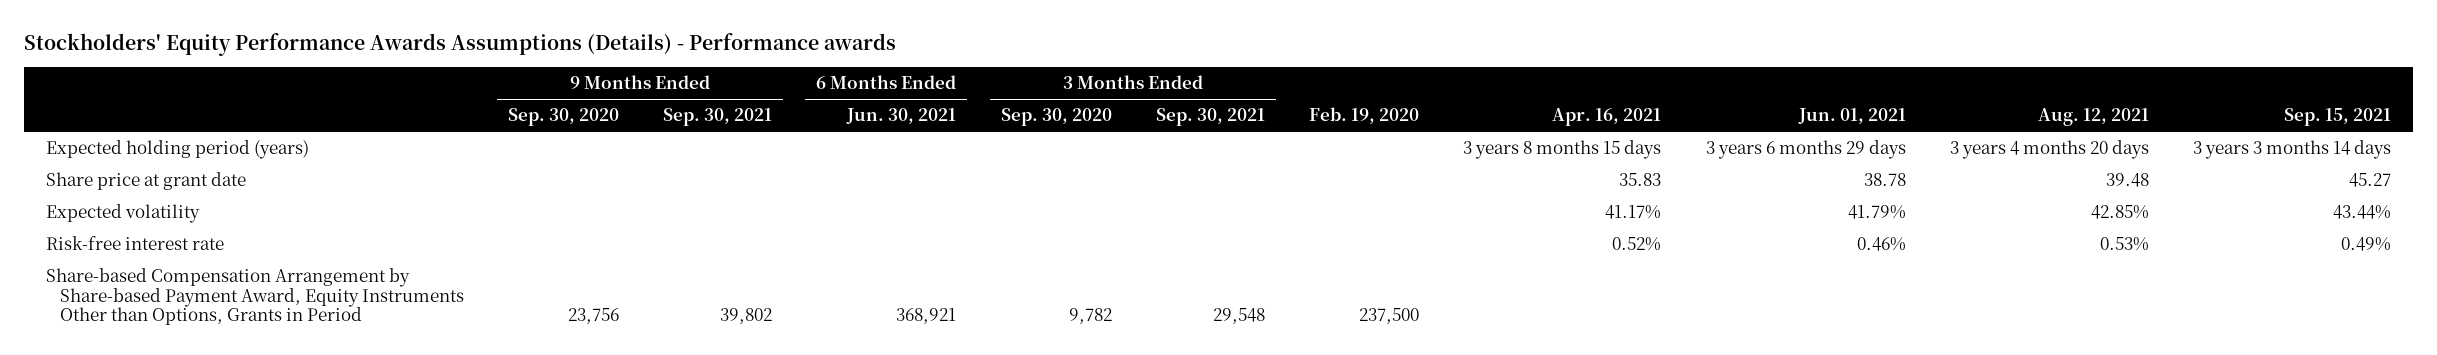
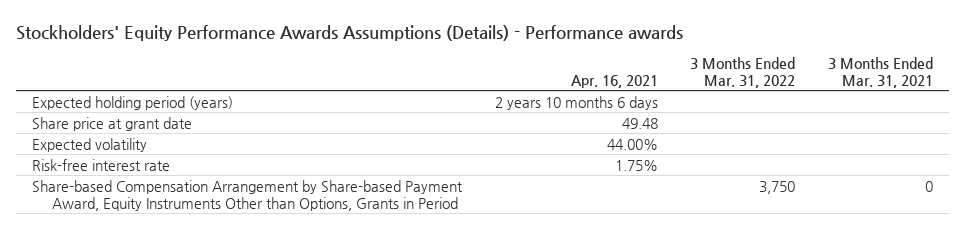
- | 9 Months Ended Sep. 30, 2020 | 9 Months Ended Sep. 30, 2021 | 6 Months Ended Jun. 30, 2021 | 3 Months Ended Sep. 30, 2020 | 3 Months Ended Sep. 30, 2021 | Feb. 19, 2020 | Apr. 16, 2021 | Jun. 01, 2021 | Aug. 12, 2021 | Sep. 15, 2021
+ | Apr. 16, 2021 | 3 Months Ended Mar. 31, 2022 | 3 Months Ended Mar. 31, 2021
- Expected holding period (years) | | | | | | | 3 years 8 months 15 days | 3 years 6 months 29 days | 3 years 4 months 20 days | 3 years 3 months 14 days
- Share price at grant date | | | | | | | 35.83 | 38.78 | 39.48 | 45.27
- Expected volatility | | | | | | | 41.17% | 41.79% | 42.85% | 43.44%
- Risk-free interest rate | | | | | | | 0.52% | 0.46% | 0.53% | 0.49%
+ Expected holding period (years) | 2 years 10 months 6 days | |
+ Share price at grant date | 49.48 | |
+ Expected volatility | 44.00% | |
+ Risk-free interest rate | 1.75% | |

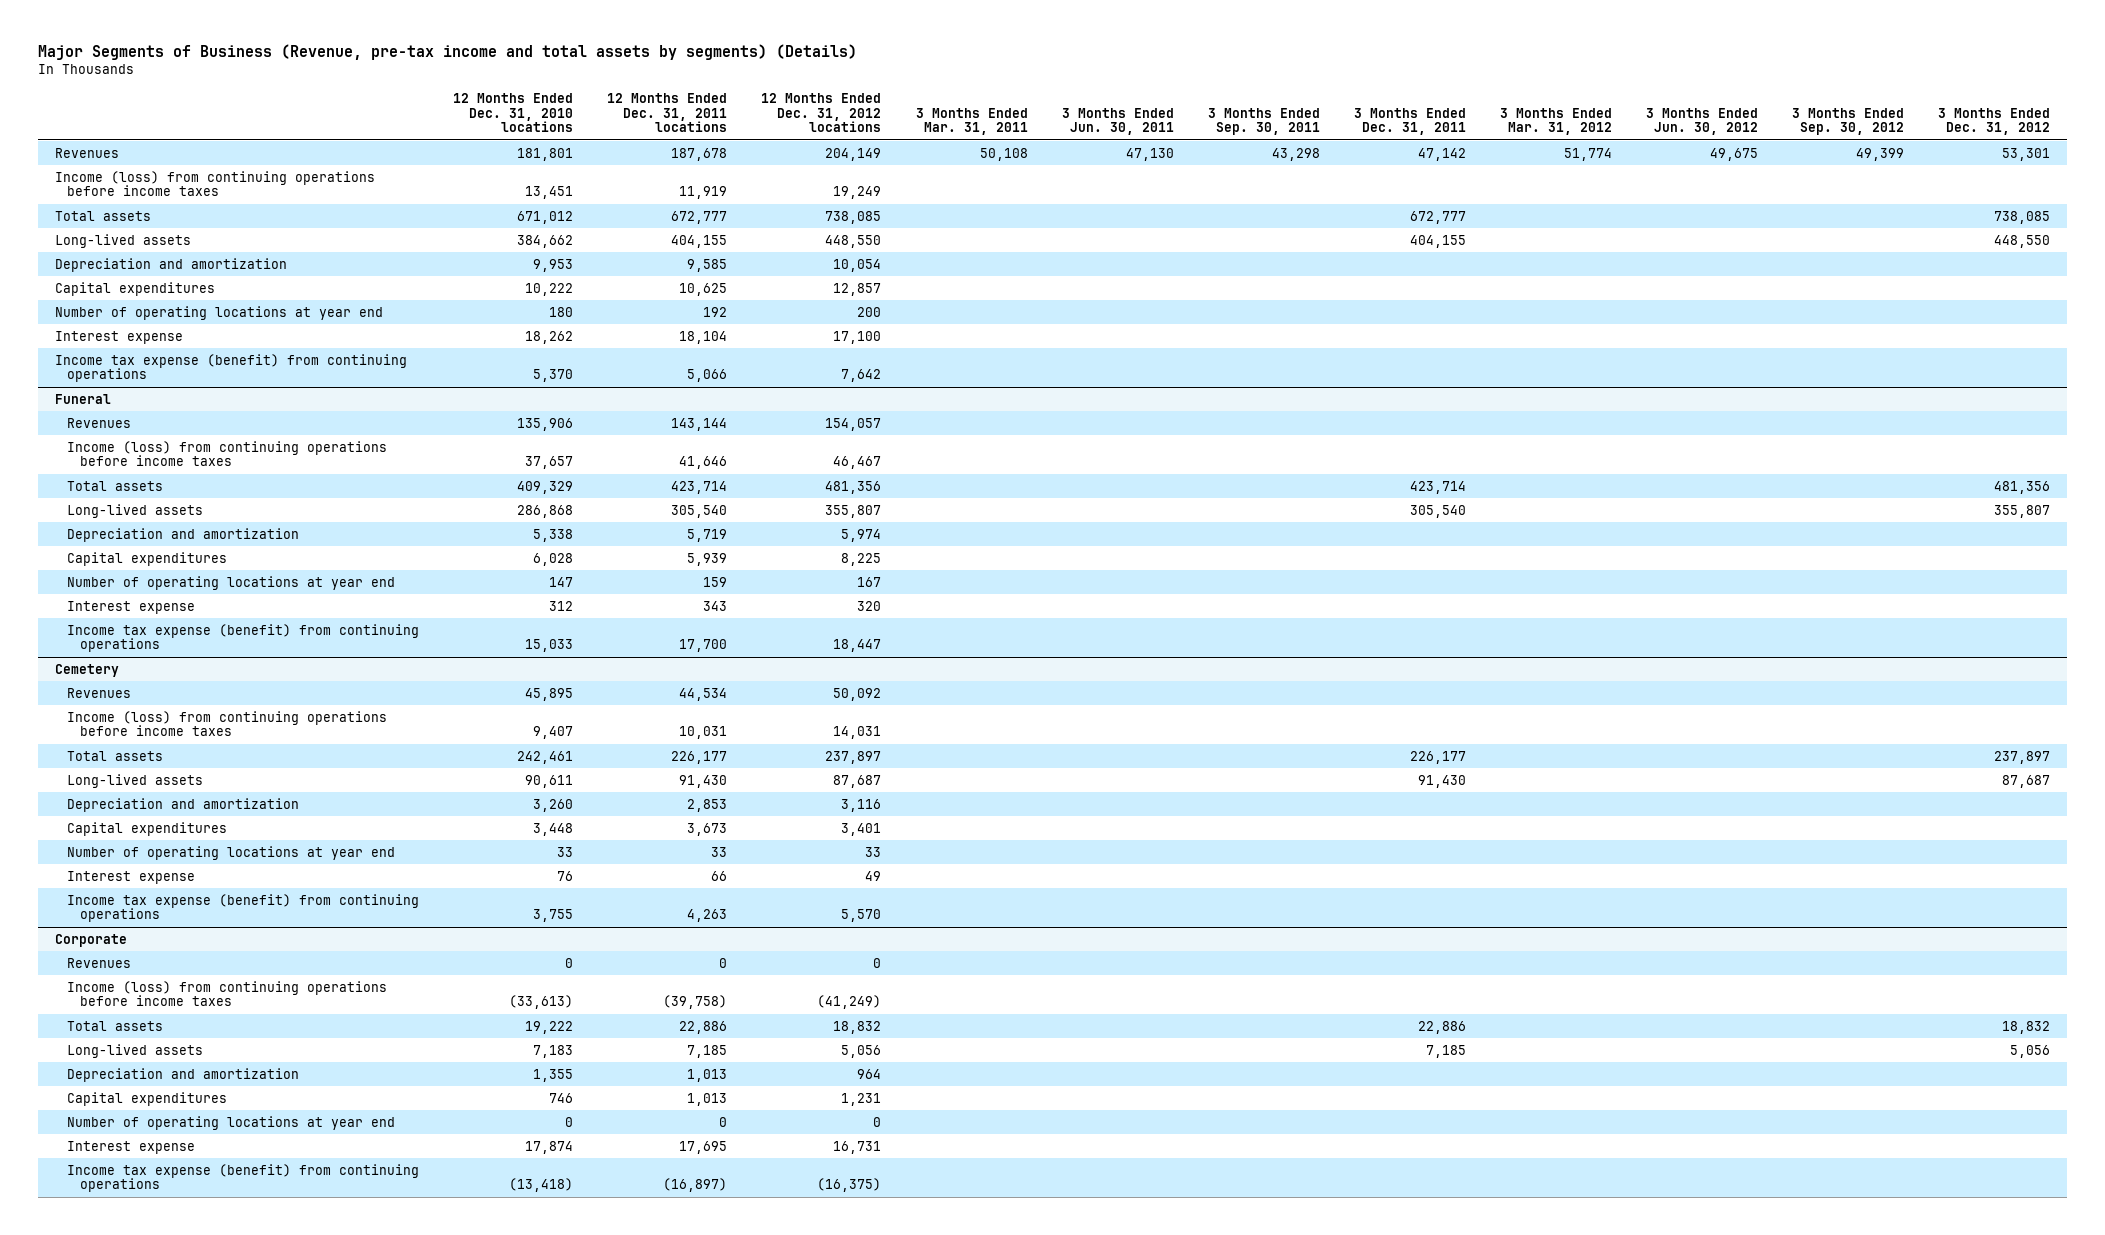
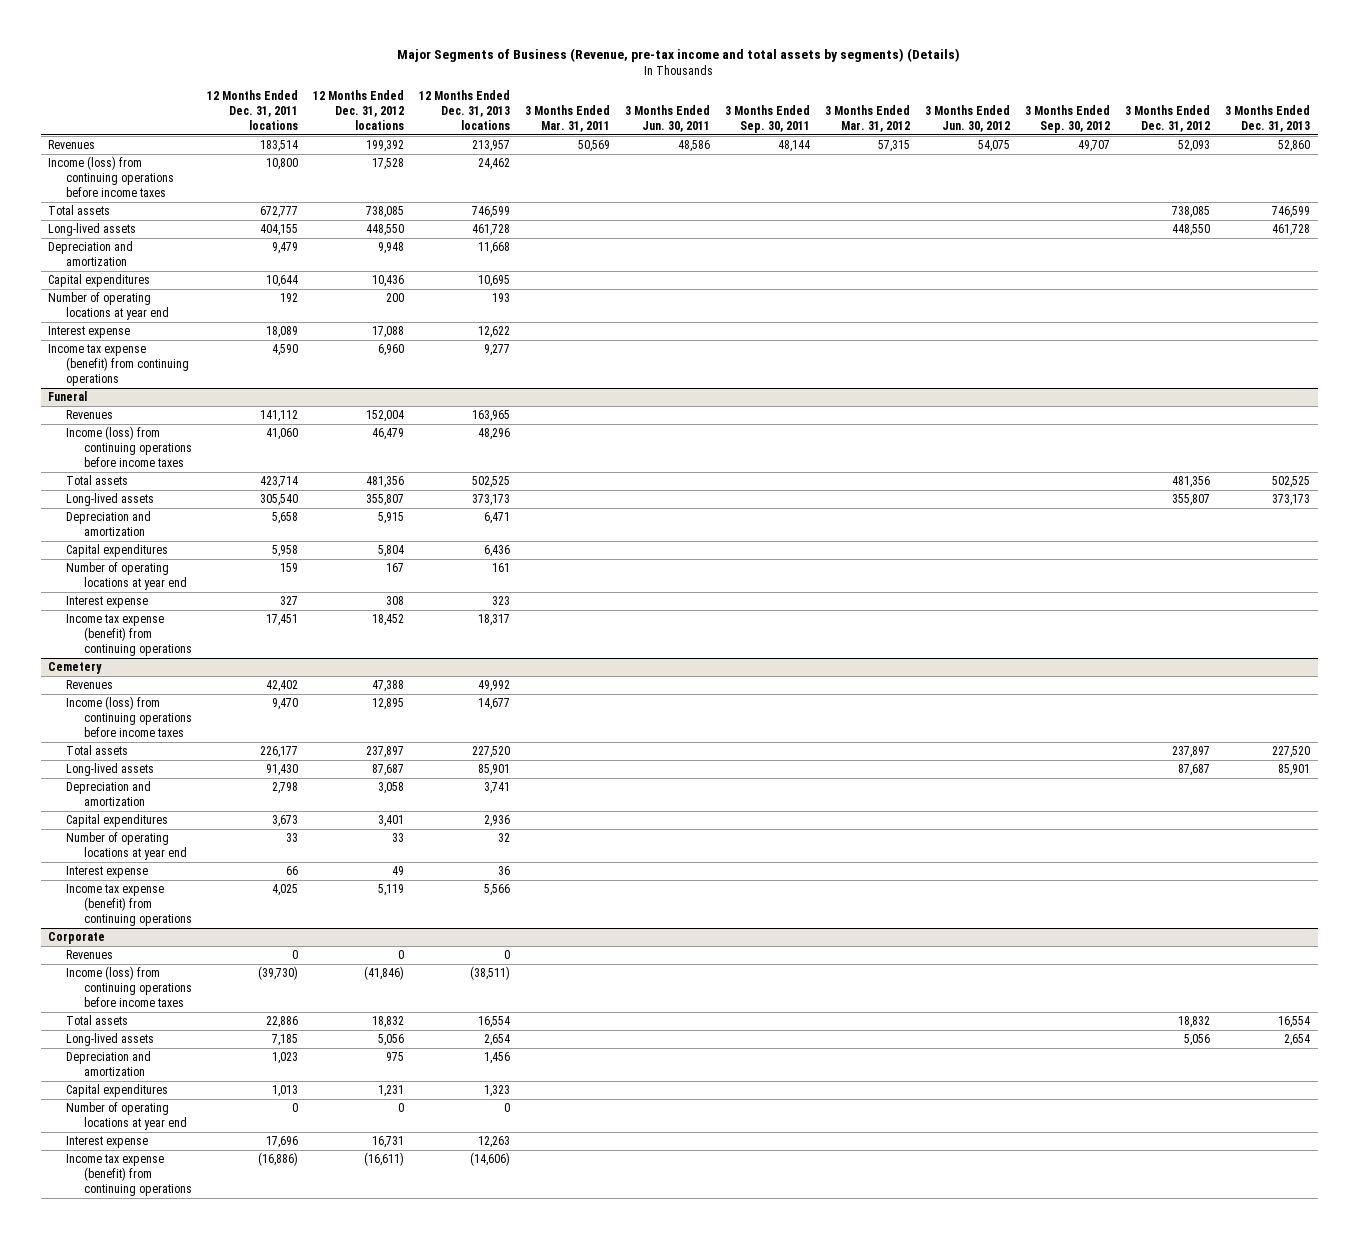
- | 12 Months Ended Dec. 31, 2010 locations | 12 Months Ended Dec. 31, 2011 locations | 12 Months Ended Dec. 31, 2012 locations | 3 Months Ended Mar. 31, 2011 | 3 Months Ended Jun. 30, 2011 | 3 Months Ended Sep. 30, 2011 | 3 Months Ended Dec. 31, 2011 | 3 Months Ended Mar. 31, 2012 | 3 Months Ended Jun. 30, 2012 | 3 Months Ended Sep. 30, 2012 | 3 Months Ended Dec. 31, 2012
+ | 12 Months Ended Dec. 31, 2011 locations | 12 Months Ended Dec. 31, 2012 locations | 12 Months Ended Dec. 31, 2013 locations | 3 Months Ended Mar. 31, 2011 | 3 Months Ended Jun. 30, 2011 | 3 Months Ended Sep. 30, 2011 | 3 Months Ended Mar. 31, 2012 | 3 Months Ended Jun. 30, 2012 | 3 Months Ended Sep. 30, 2012 | 3 Months Ended Dec. 31, 2012 | 3 Months Ended Dec. 31, 2013
- Revenues | 181,801 | 187,678 | 204,149 | 50,108 | 47,130 | 43,298 | 47,142 | 51,774 | 49,675 | 49,399 | 53,301
- Income (loss) from continuing operations before income taxes | 13,451 | 11,919 | 19,249 | | | | | | | |
+ Revenues | 183,514 | 199,392 | 213,957 | 50,569 | 48,586 | 48,144 | 57,315 | 54,075 | 49,707 | 52,093 | 52,860
+ Income (loss) from continuing operations before income taxes | 10,800 | 17,528 | 24,462 | | | | | | | |
- Depreciation and amortization | 9,953 | 9,585 | 10,054 | | | | | | | |
- Capital expenditures | 10,222 | 10,625 | 12,857 | | | | | | | |
+ Depreciation and amortization | 9,479 | 9,948 | 11,668 | | | | | | | |
+ Capital expenditures | 10,644 | 10,436 | 10,695 | | | | | | | |
- Interest expense | 18,262 | 18,104 | 17,100 | | | | | | | |
- Income tax expense (benefit) from continuing operations | 5,370 | 5,066 | 7,642 | | | | | | | |
+ Interest expense | 18,089 | 17,088 | 12,622 | | | | | | | |
+ Income tax expense (benefit) from continuing operations | 4,590 | 6,960 | 9,277 | | | | | | | |
@ Funeral
- Revenues | 135,906 | 143,144 | 154,057 | | | | | | | |
- Income (loss) from continuing operations before income taxes | 37,657 | 41,646 | 46,467 | | | | | | | |
+ Revenues | 141,112 | 152,004 | 163,965 | | | | | | | |
+ Income (loss) from continuing operations before income taxes | 41,060 | 46,479 | 48,296 | | | | | | | |
- Depreciation and amortization | 5,338 | 5,719 | 5,974 | | | | | | | |
- Capital expenditures | 6,028 | 5,939 | 8,225 | | | | | | | |
+ Depreciation and amortization | 5,658 | 5,915 | 6,471 | | | | | | | |
+ Capital expenditures | 5,958 | 5,804 | 6,436 | | | | | | | |
- Interest expense | 312 | 343 | 320 | | | | | | | |
- Income tax expense (benefit) from continuing operations | 15,033 | 17,700 | 18,447 | | | | | | | |
+ Interest expense | 327 | 308 | 323 | | | | | | | |
+ Income tax expense (benefit) from continuing operations | 17,451 | 18,452 | 18,317 | | | | | | | |
@ Cemetery
- Revenues | 45,895 | 44,534 | 50,092 | | | | | | | |
- Income (loss) from continuing operations before income taxes | 9,407 | 10,031 | 14,031 | | | | | | | |
+ Revenues | 42,402 | 47,388 | 49,992 | | | | | | | |
+ Income (loss) from continuing operations before income taxes | 9,470 | 12,895 | 14,677 | | | | | | | |
- Depreciation and amortization | 3,260 | 2,853 | 3,116 | | | | | | | |
+ Depreciation and amortization | 2,798 | 3,058 | 3,741 | | | | | | | |
- Income tax expense (benefit) from continuing operations | 3,755 | 4,263 | 5,570 | | | | | | | |
+ Income tax expense (benefit) from continuing operations | 4,025 | 5,119 | 5,566 | | | | | | | |
@ Corporate
- Income (loss) from continuing operations before income taxes | (33,613) | (39,758) | (41,249) | | | | | | | |
+ Income (loss) from continuing operations before income taxes | (39,730) | (41,846) | (38,511) | | | | | | | |
- Depreciation and amortization | 1,355 | 1,013 | 964 | | | | | | | |
+ Depreciation and amortization | 1,023 | 975 | 1,456 | | | | | | | |
- Interest expense | 17,874 | 17,695 | 16,731 | | | | | | | |
- Income tax expense (benefit) from continuing operations | (13,418) | (16,897) | (16,375) | | | | | | | |
+ Interest expense | 17,696 | 16,731 | 12,263 | | | | | | | |
+ Income tax expense (benefit) from continuing operations | (16,886) | (16,611) | (14,606) | | | | | | | |

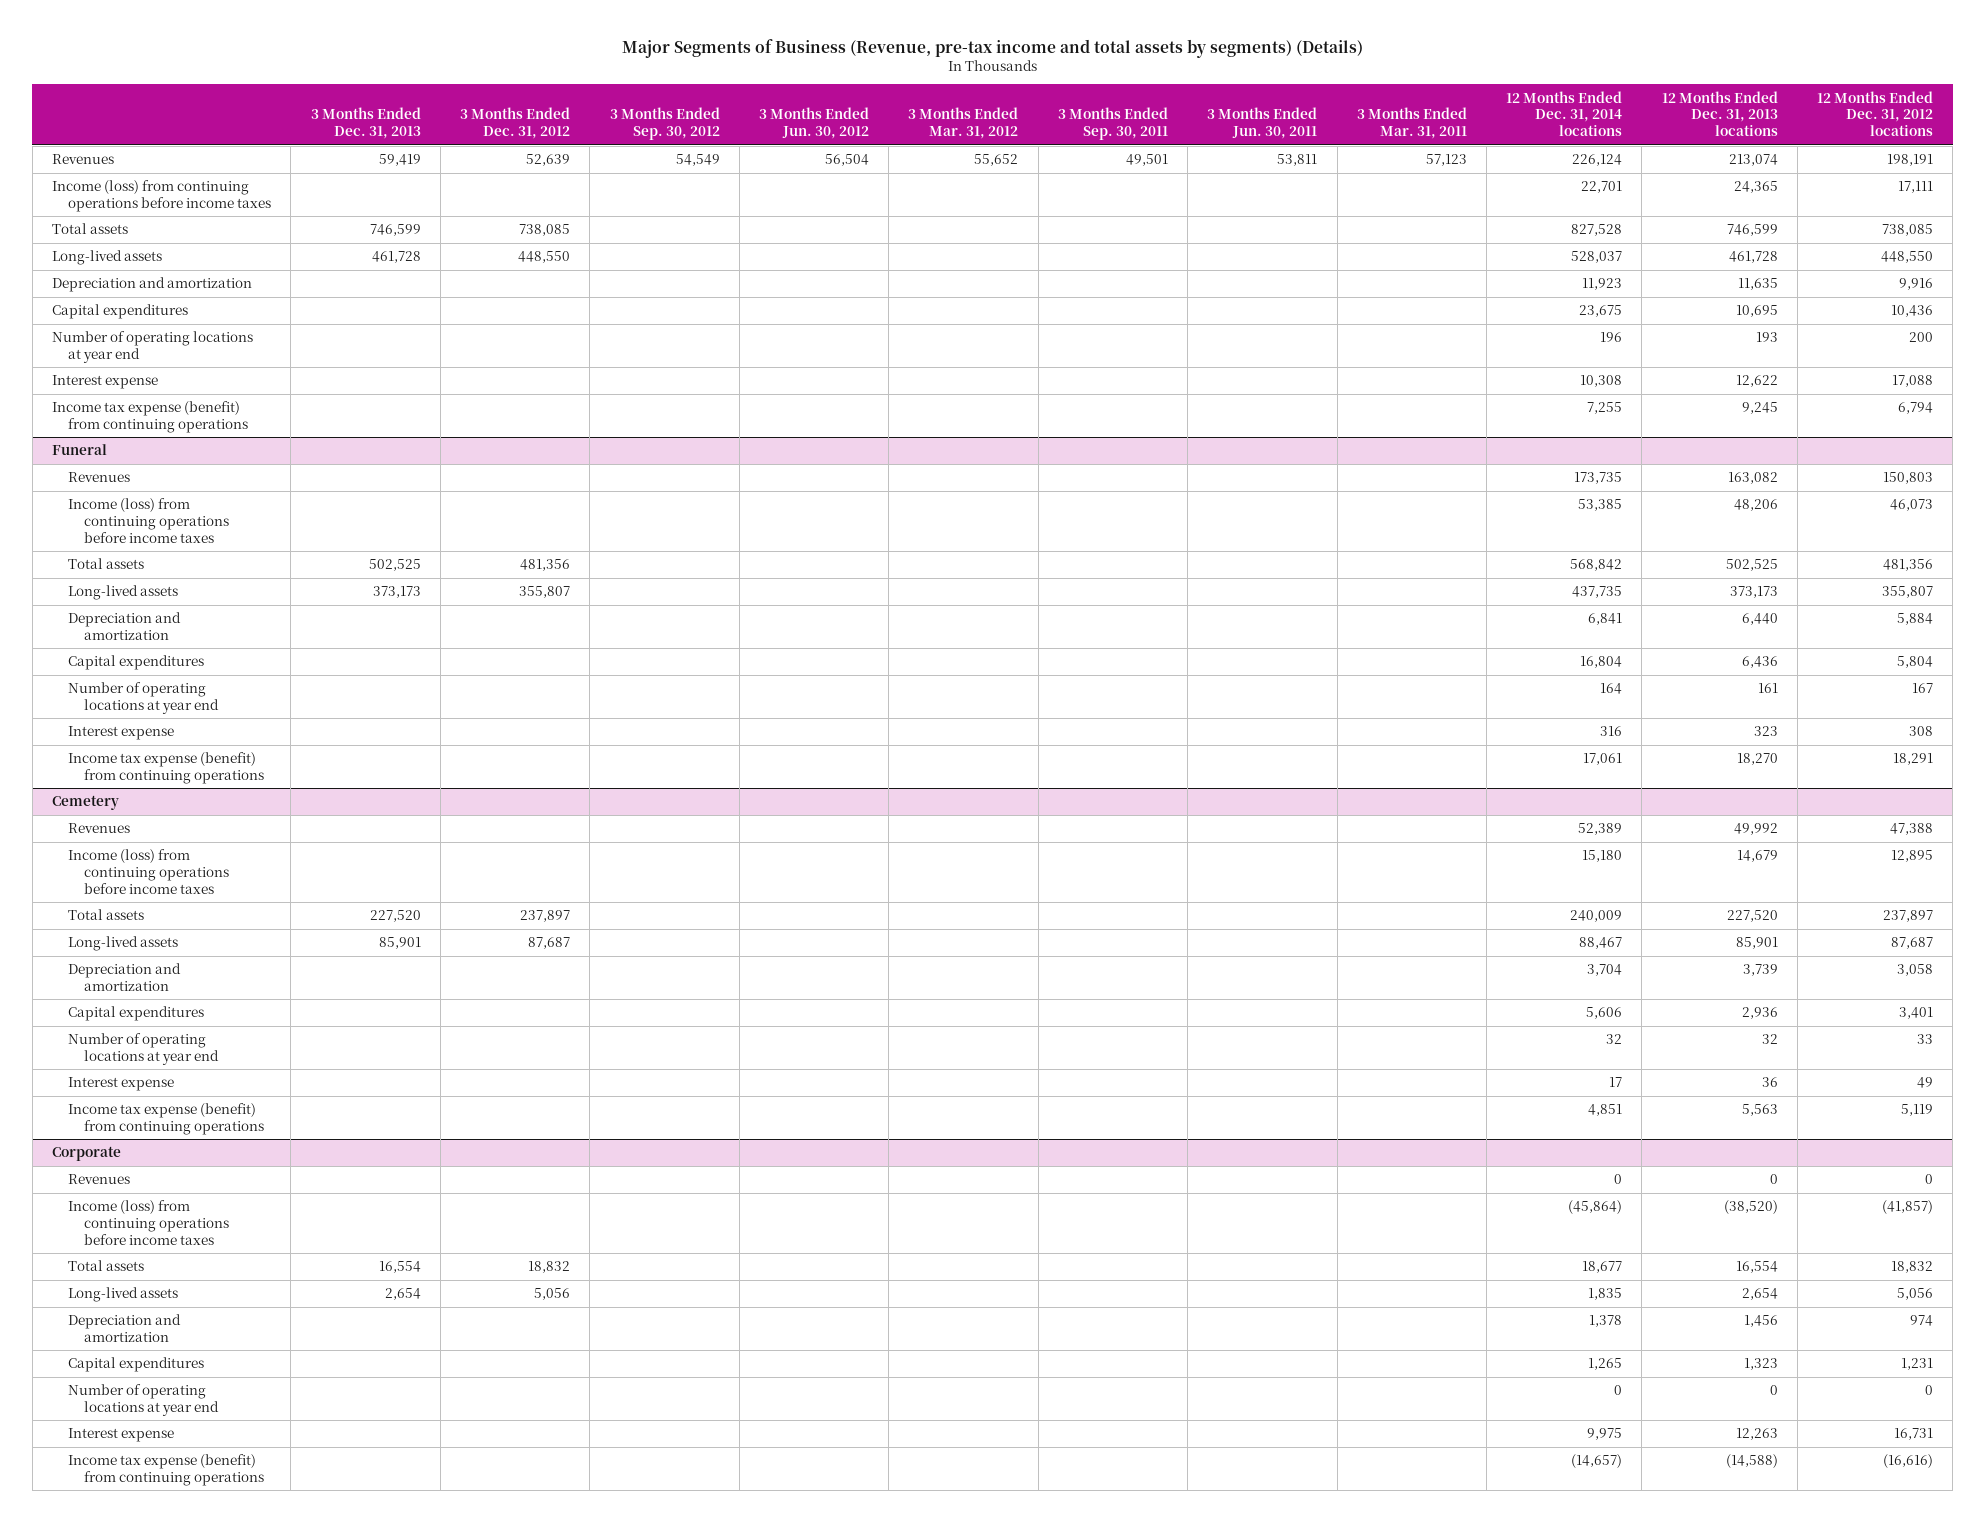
- | 12 Months Ended Dec. 31, 2011 locations | 12 Months Ended Dec. 31, 2012 locations | 12 Months Ended Dec. 31, 2013 locations | 3 Months Ended Mar. 31, 2011 | 3 Months Ended Jun. 30, 2011 | 3 Months Ended Sep. 30, 2011 | 3 Months Ended Mar. 31, 2012 | 3 Months Ended Jun. 30, 2012 | 3 Months Ended Sep. 30, 2012 | 3 Months Ended Dec. 31, 2012 | 3 Months Ended Dec. 31, 2013
+ | 3 Months Ended Dec. 31, 2013 | 3 Months Ended Dec. 31, 2012 | 3 Months Ended Sep. 30, 2012 | 3 Months Ended Jun. 30, 2012 | 3 Months Ended Mar. 31, 2012 | 3 Months Ended Sep. 30, 2011 | 3 Months Ended Jun. 30, 2011 | 3 Months Ended Mar. 31, 2011 | 12 Months Ended Dec. 31, 2014 locations | 12 Months Ended Dec. 31, 2013 locations | 12 Months Ended Dec. 31, 2012 locations
- Revenues | 183,514 | 199,392 | 213,957 | 50,569 | 48,586 | 48,144 | 57,315 | 54,075 | 49,707 | 52,093 | 52,860
- Income (loss) from continuing operations before income taxes | 10,800 | 17,528 | 24,462 | | | | | | | |
+ Revenues | 59,419 | 52,639 | 54,549 | 56,504 | 55,652 | 49,501 | 53,811 | 57,123 | 226,124 | 213,074 | 198,191
+ Income (loss) from continuing operations before income taxes | | | | | | | | | 22,701 | 24,365 | 17,111
- Depreciation and amortization | 9,479 | 9,948 | 11,668 | | | | | | | |
+ Depreciation and amortization | | | | | | | | | 11,923 | 11,635 | 9,916
- Income tax expense (benefit) from continuing operations | 4,590 | 6,960 | 9,277 | | | | | | | |
+ Income tax expense (benefit) from continuing operations | | | | | | | | | 7,255 | 9,245 | 6,794
@ Funeral
- Revenues | 141,112 | 152,004 | 163,965 | | | | | | | |
- Income (loss) from continuing operations before income taxes | 41,060 | 46,479 | 48,296 | | | | | | | |
+ Revenues | | | | | | | | | 173,735 | 163,082 | 150,803
+ Income (loss) from continuing operations before income taxes | | | | | | | | | 53,385 | 48,206 | 46,073
- Depreciation and amortization | 5,658 | 5,915 | 6,471 | | | | | | | |
+ Depreciation and amortization | | | | | | | | | 6,841 | 6,440 | 5,884
- Income tax expense (benefit) from continuing operations | 17,451 | 18,452 | 18,317 | | | | | | | |
+ Income tax expense (benefit) from continuing operations | | | | | | | | | 17,061 | 18,270 | 18,291
@ Cemetery
- Income (loss) from continuing operations before income taxes | 9,470 | 12,895 | 14,677 | | | | | | | |
+ Income (loss) from continuing operations before income taxes | | | | | | | | | 15,180 | 14,679 | 12,895
- Depreciation and amortization | 2,798 | 3,058 | 3,741 | | | | | | | |
+ Depreciation and amortization | | | | | | | | | 3,704 | 3,739 | 3,058
- Income tax expense (benefit) from continuing operations | 4,025 | 5,119 | 5,566 | | | | | | | |
+ Income tax expense (benefit) from continuing operations | | | | | | | | | 4,851 | 5,563 | 5,119
@ Corporate
- Income (loss) from continuing operations before income taxes | (39,730) | (41,846) | (38,511) | | | | | | | |
+ Income (loss) from continuing operations before income taxes | | | | | | | | | (45,864) | (38,520) | (41,857)
- Depreciation and amortization | 1,023 | 975 | 1,456 | | | | | | | |
+ Depreciation and amortization | | | | | | | | | 1,378 | 1,456 | 974
- Income tax expense (benefit) from continuing operations | (16,886) | (16,611) | (14,606) | | | | | | | |
+ Income tax expense (benefit) from continuing operations | | | | | | | | | (14,657) | (14,588) | (16,616)

